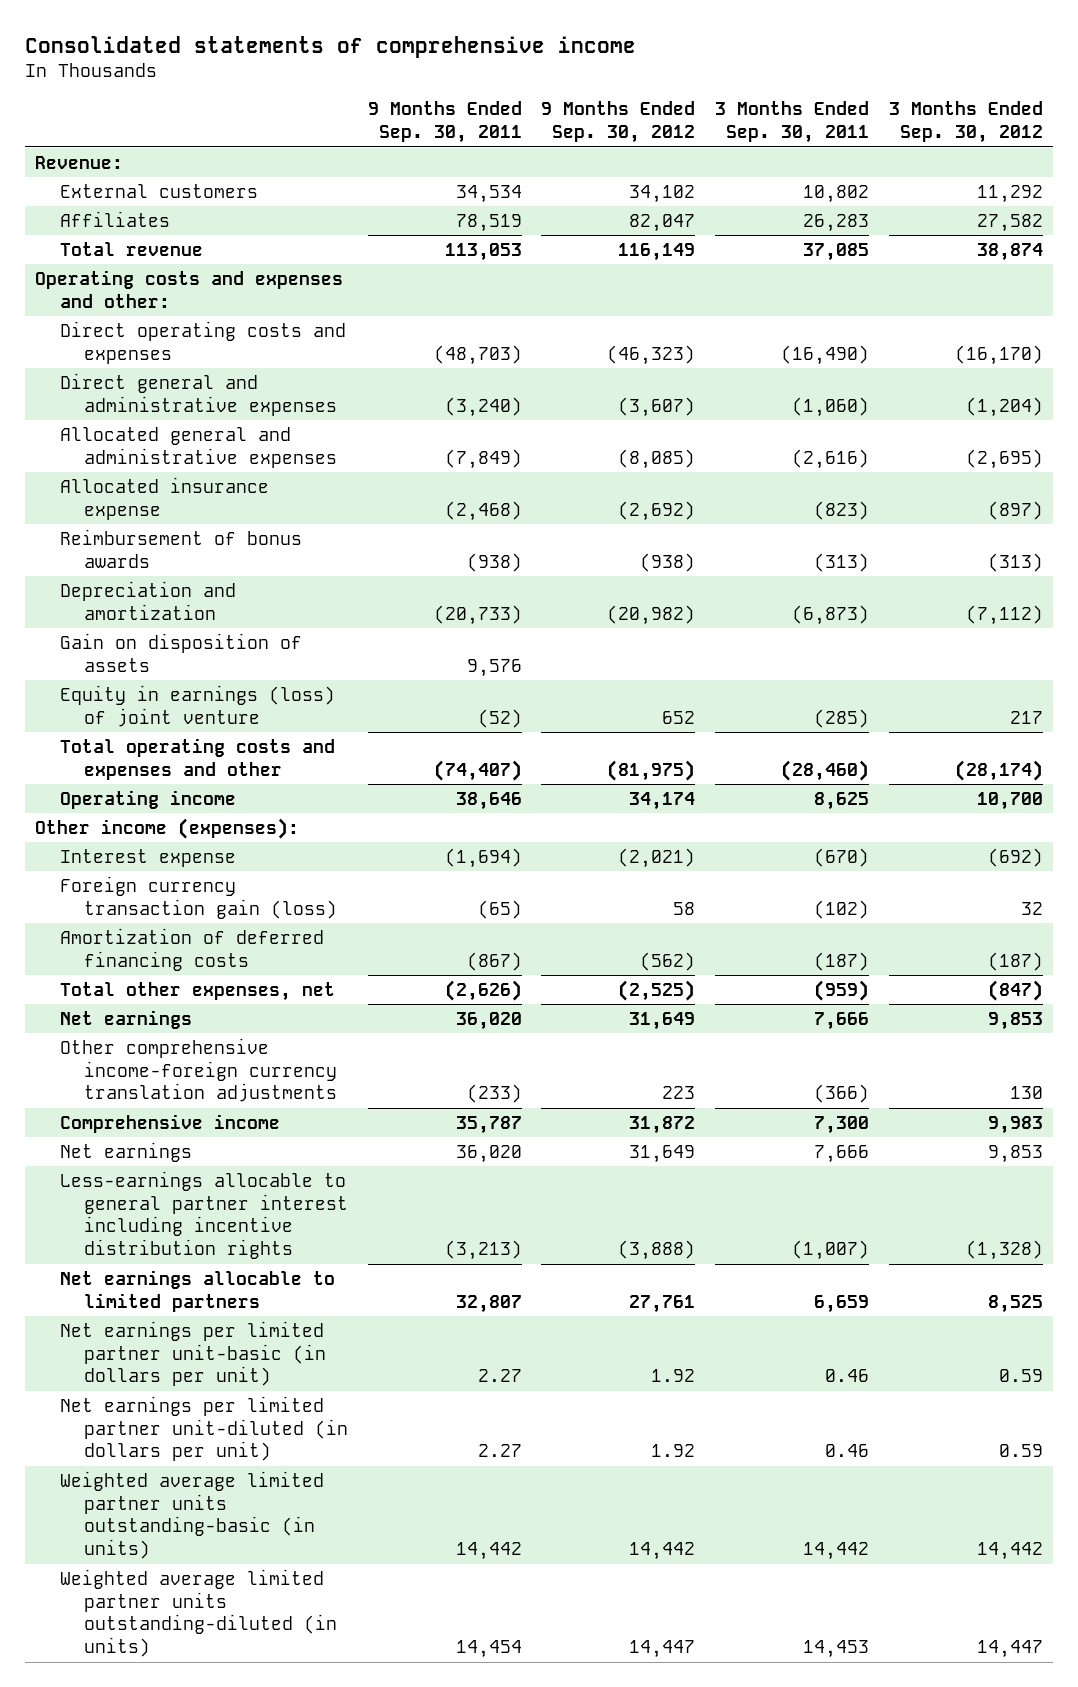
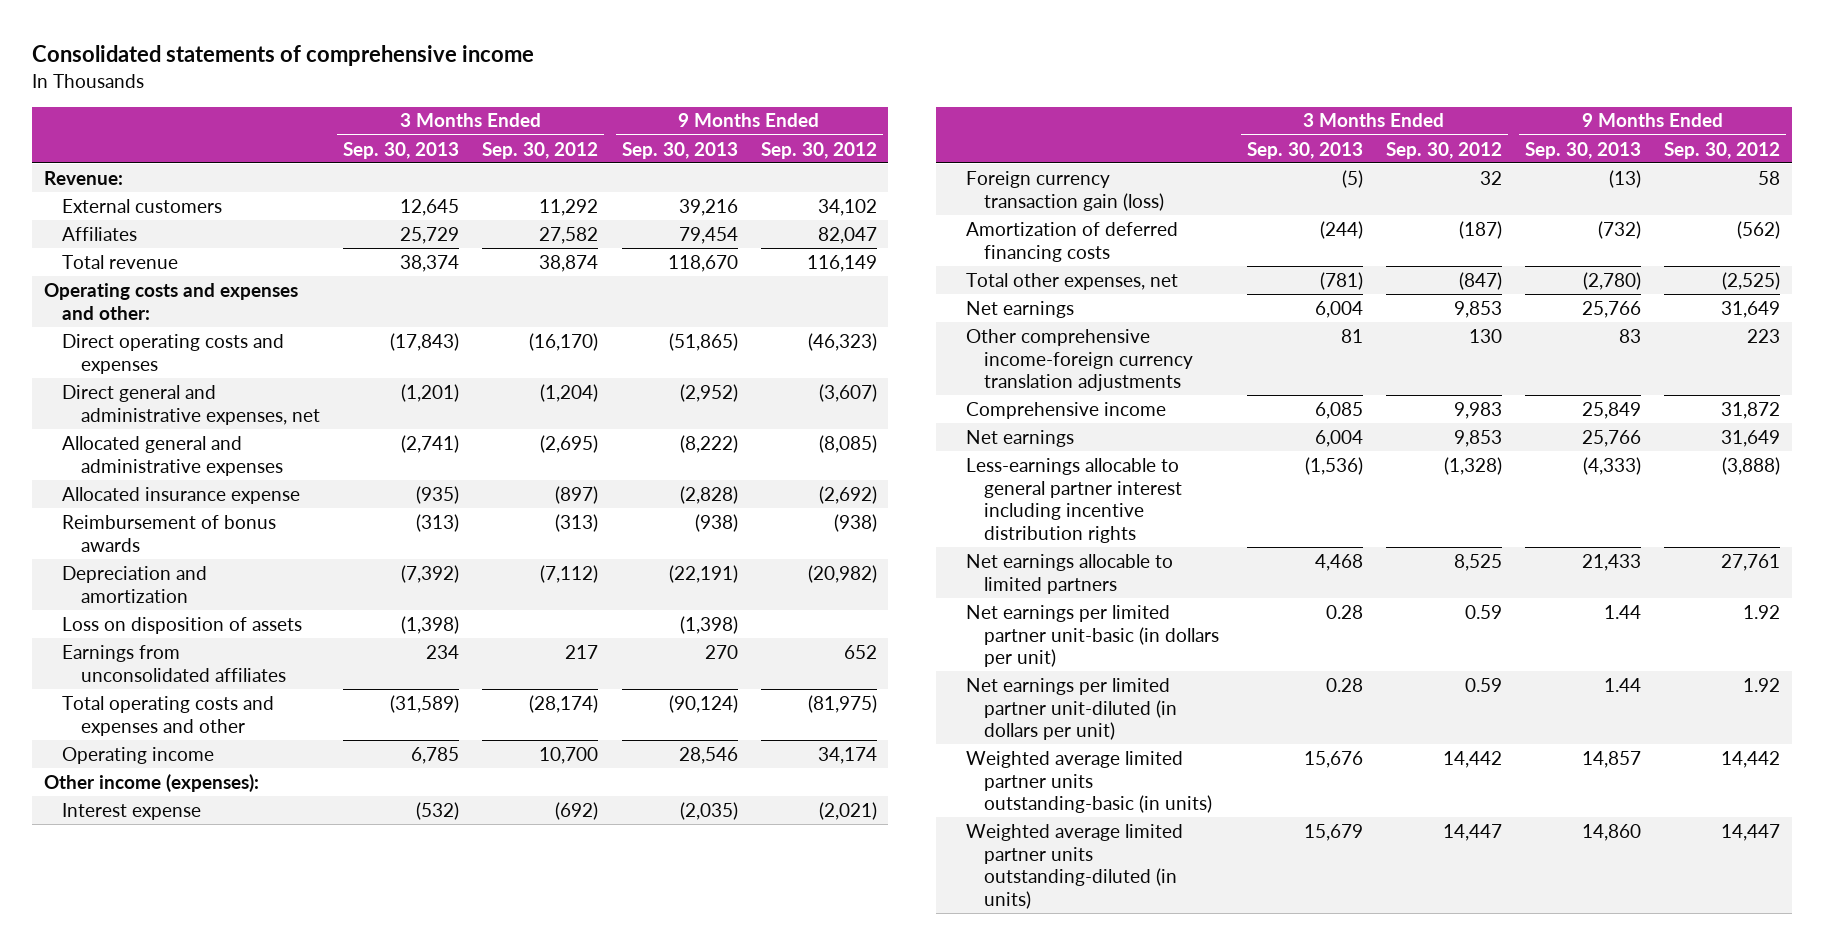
- | 9 Months Ended Sep. 30, 2011 | 9 Months Ended Sep. 30, 2012 | 3 Months Ended Sep. 30, 2011 | 3 Months Ended Sep. 30, 2012
+ | 3 Months Ended Sep. 30, 2013 | 3 Months Ended Sep. 30, 2012 | 9 Months Ended Sep. 30, 2013 | 9 Months Ended Sep. 30, 2012
- Direct general and administrative expenses | (3,240) | (3,607) | (1,060) | (1,204)
+ Direct general and administrative expenses, net | (1,201) | (1,204) | (2,952) | (3,607)
- Gain on disposition of assets | 9,576 | | |
- Equity in earnings (loss) of joint venture | (52) | 652 | (285) | 217
+ Loss on disposition of assets | (1,398) | | (1,398) |
+ Earnings from unconsolidated affiliates | 234 | 217 | 270 | 652

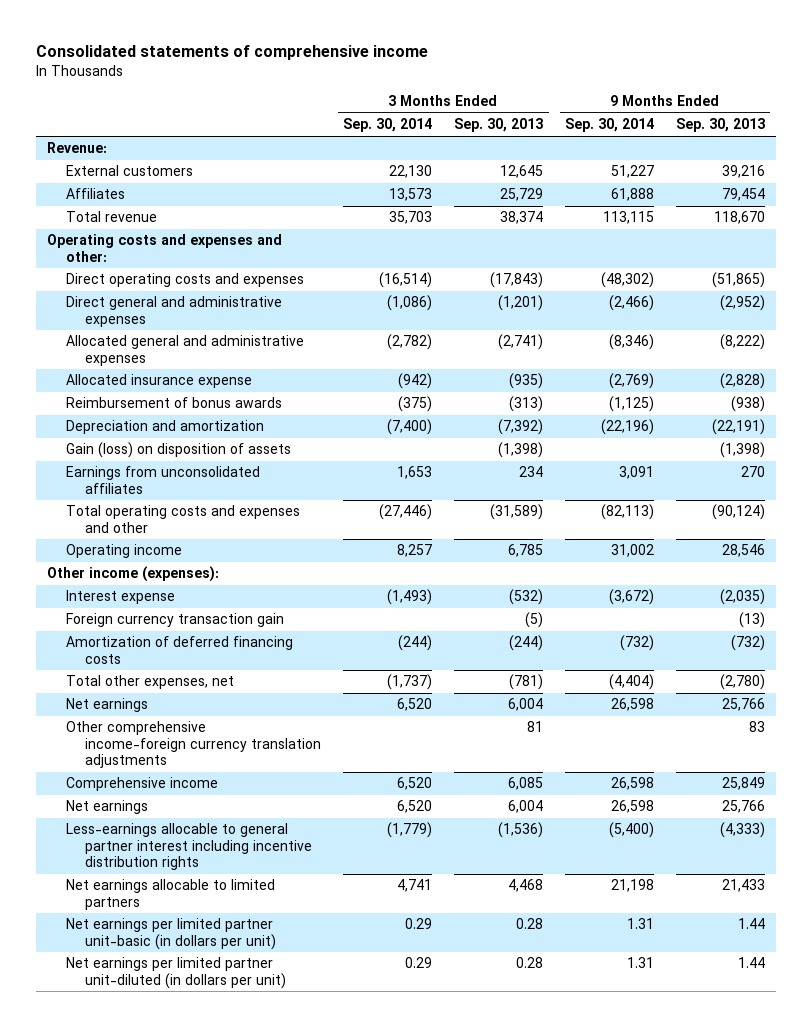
- | 3 Months Ended Sep. 30, 2013 | 3 Months Ended Sep. 30, 2012 | 9 Months Ended Sep. 30, 2013 | 9 Months Ended Sep. 30, 2012
+ | 3 Months Ended Sep. 30, 2014 | 3 Months Ended Sep. 30, 2013 | 9 Months Ended Sep. 30, 2014 | 9 Months Ended Sep. 30, 2013
- Direct general and administrative expenses, net | (1,201) | (1,204) | (2,952) | (3,607)
+ Direct general and administrative expenses | (1,086) | (1,201) | (2,466) | (2,952)
- Loss on disposition of assets | (1,398) | | (1,398) |
+ Gain (loss) on disposition of assets | | (1,398) | | (1,398)
- Foreign currency transaction gain (loss) | (5) | 32 | (13) | 58
+ Foreign currency transaction gain | | (5) | | (13)
- Weighted average limited partner units outstanding-basic (in units) | 15,676 | 14,442 | 14,857 | 14,442
- Weighted average limited partner units outstanding-diluted (in units) | 15,679 | 14,447 | 14,860 | 14,447

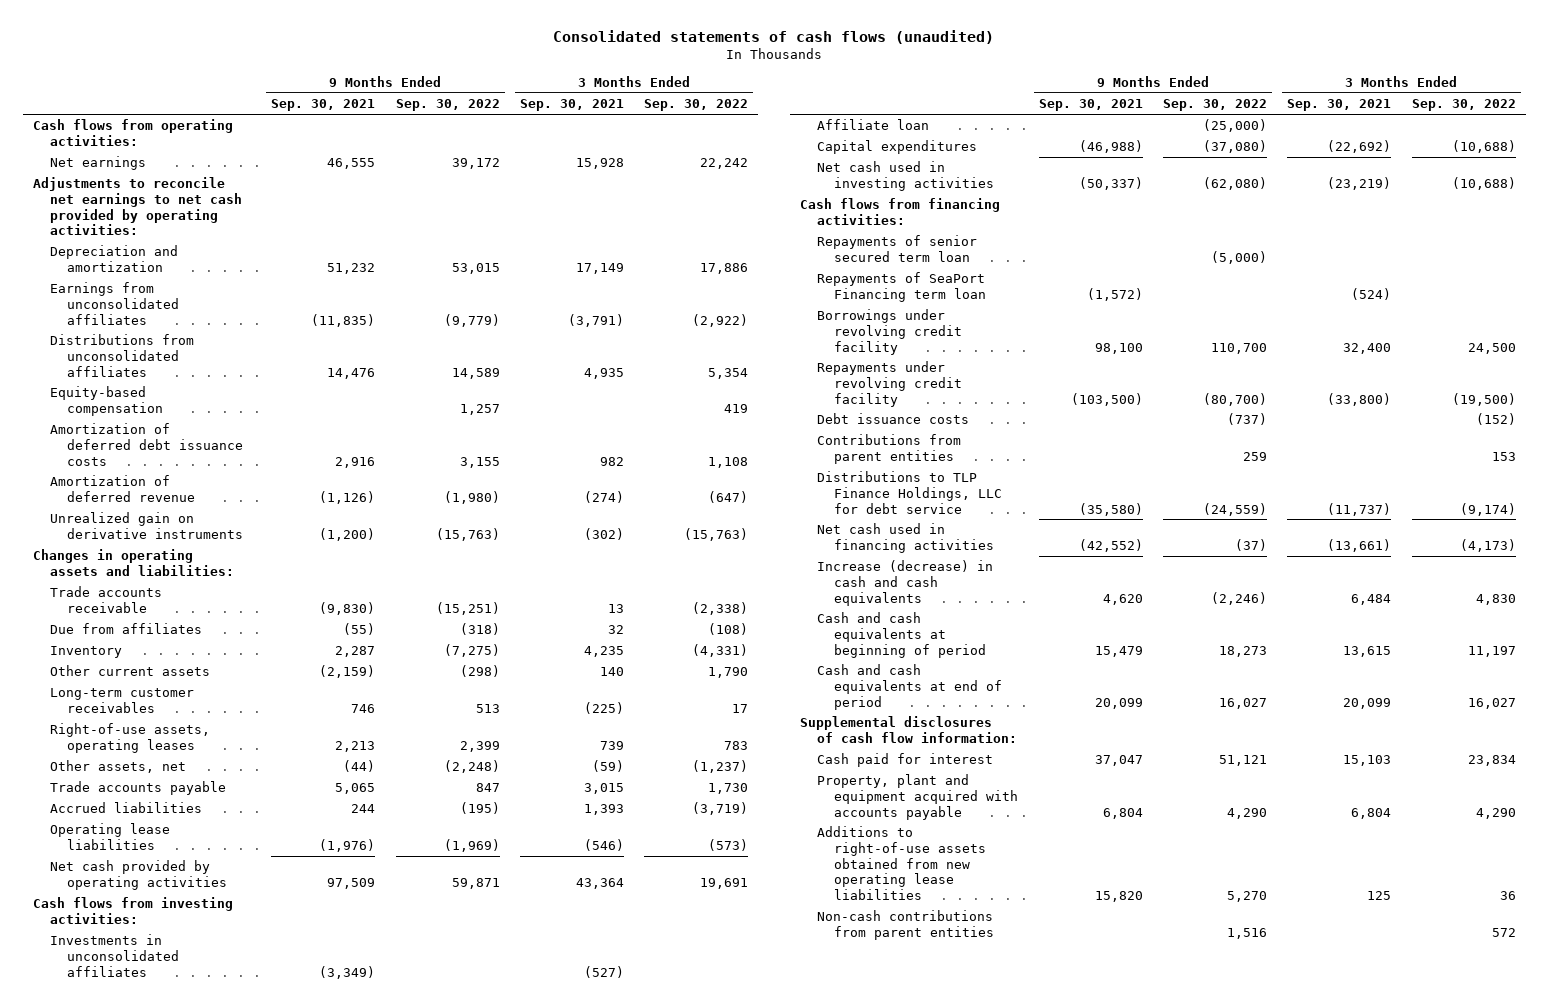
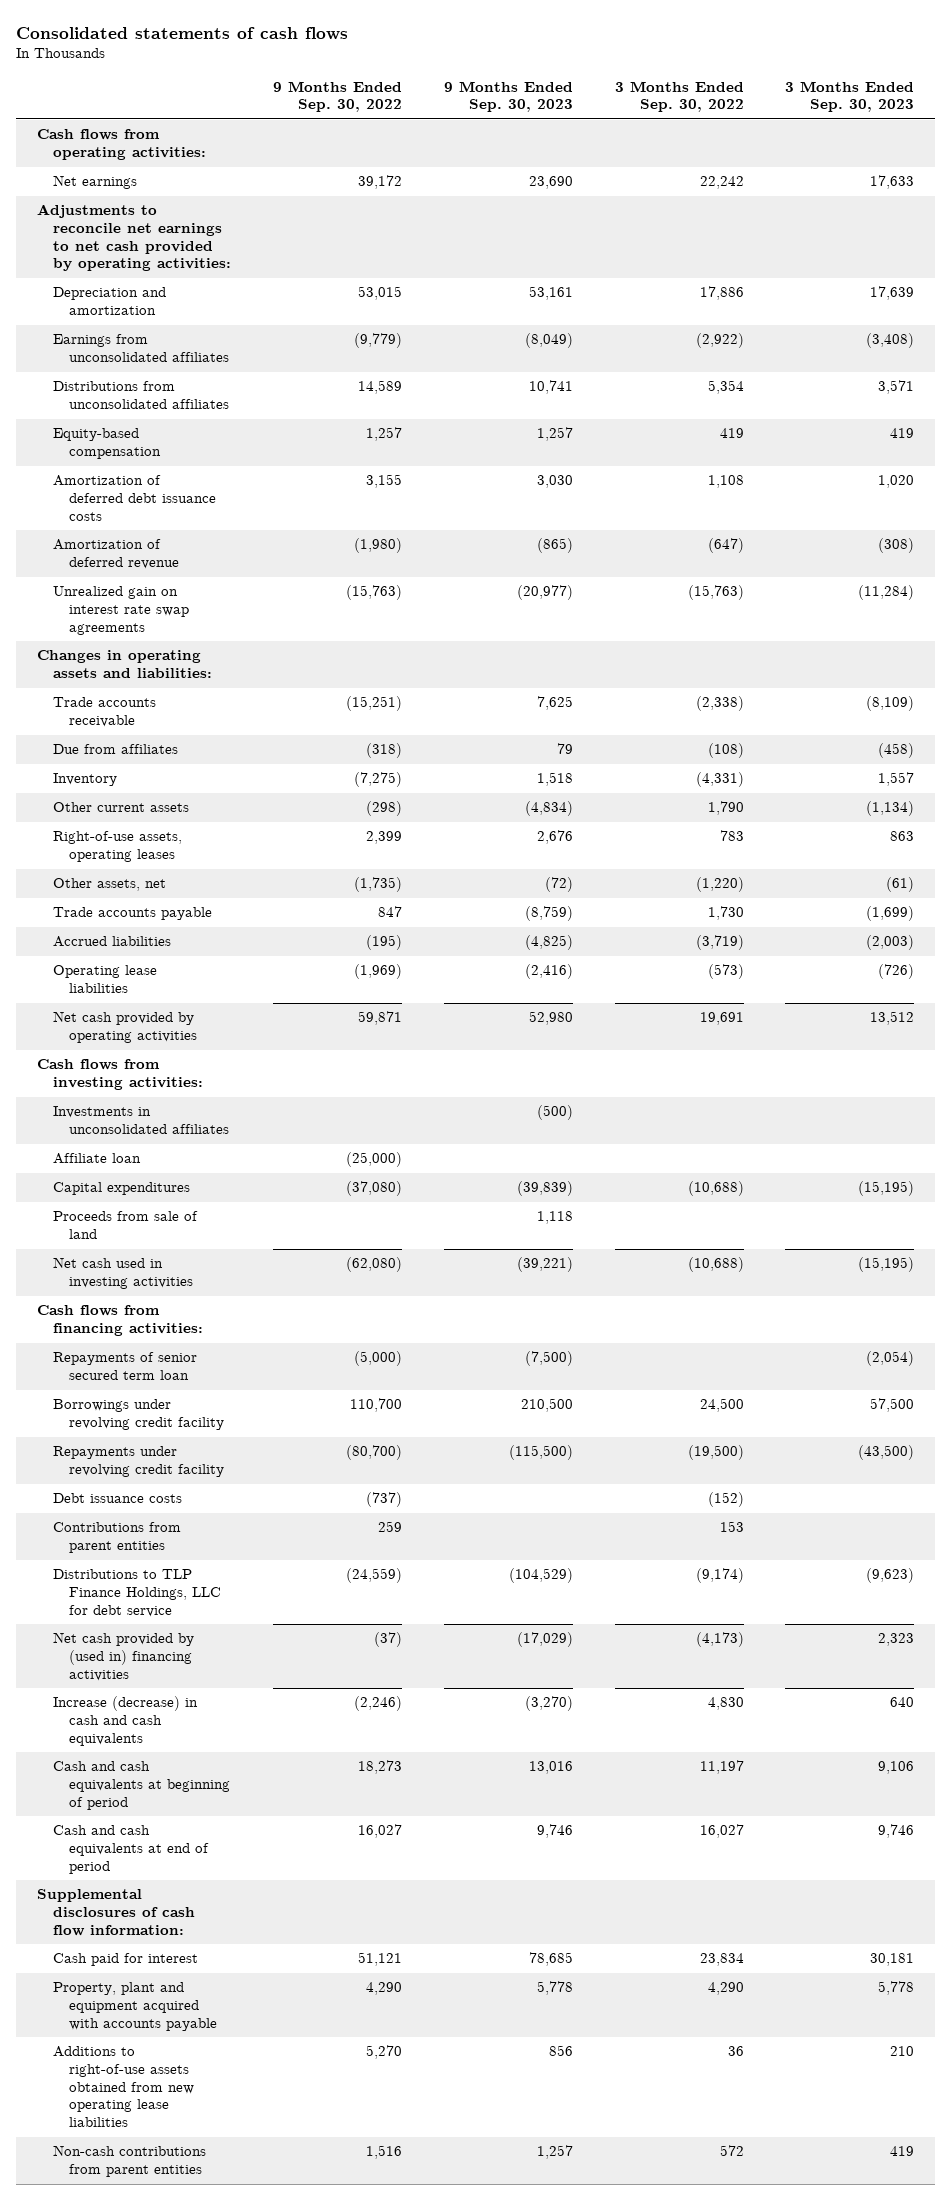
- Consolidated statements of cash flows (unaudited)
+ Consolidated statements of cash flows
- | 9 Months Ended Sep. 30, 2021 | 9 Months Ended Sep. 30, 2022 | 3 Months Ended Sep. 30, 2021 | 3 Months Ended Sep. 30, 2022
+ | 9 Months Ended Sep. 30, 2022 | 9 Months Ended Sep. 30, 2023 | 3 Months Ended Sep. 30, 2022 | 3 Months Ended Sep. 30, 2023
- Unrealized gain on derivative instruments | (1,200) | (15,763) | (302) | (15,763)
+ Unrealized gain on interest rate swap agreements | (15,763) | (20,977) | (15,763) | (11,284)
- Long-term customer receivables | 746 | 513 | (225) | 17
- Other assets, net | (44) | (2,248) | (59) | (1,237)
+ Other assets, net | (1,735) | (72) | (1,220) | (61)
+ Proceeds from sale of land | | 1,118 | |
- Repayments of SeaPort Financing term loan | (1,572) | | (524) |
- Net cash used in financing activities | (42,552) | (37) | (13,661) | (4,173)
+ Net cash provided by (used in) financing activities | (37) | (17,029) | (4,173) | 2,323

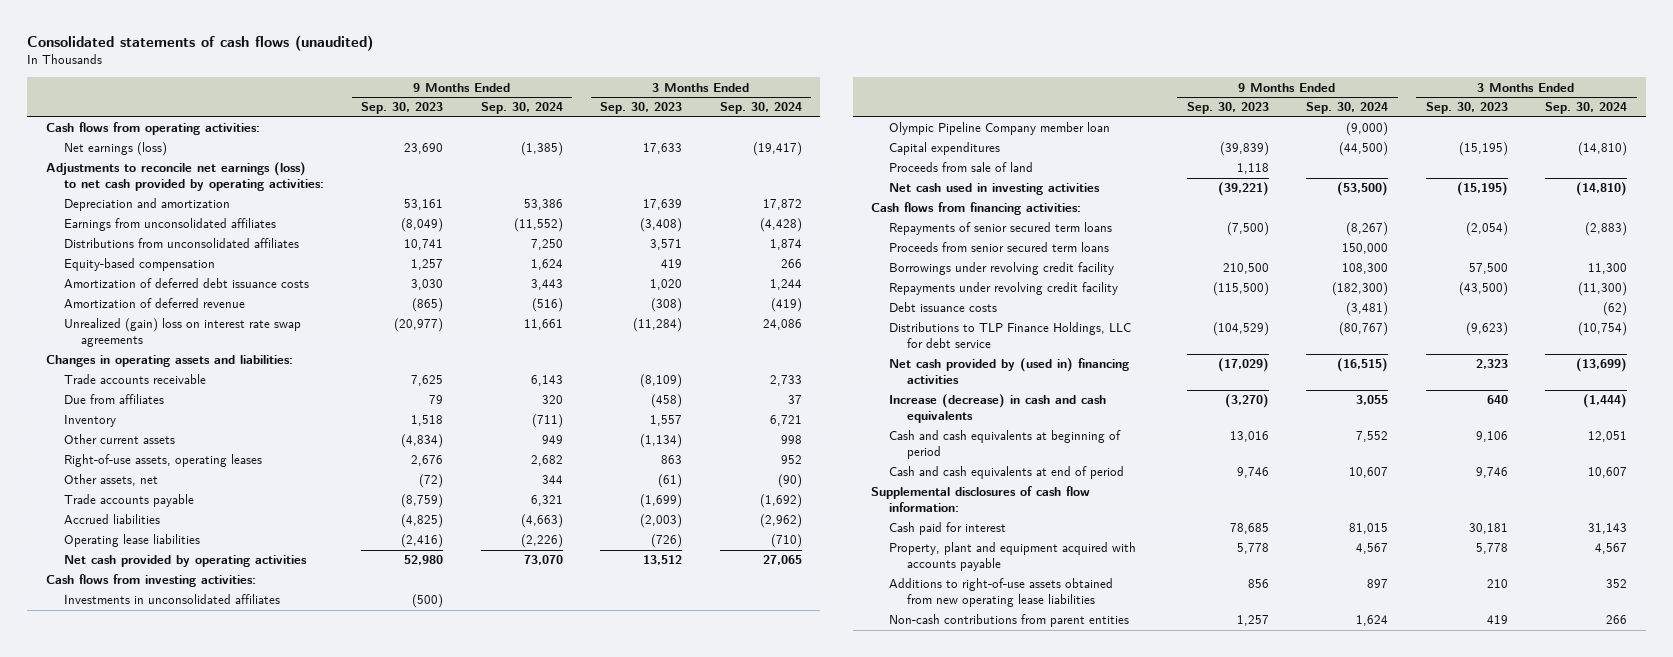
- Consolidated statements of cash flows
+ Consolidated statements of cash flows (unaudited)
- | 9 Months Ended Sep. 30, 2022 | 9 Months Ended Sep. 30, 2023 | 3 Months Ended Sep. 30, 2022 | 3 Months Ended Sep. 30, 2023
+ | 9 Months Ended Sep. 30, 2023 | 9 Months Ended Sep. 30, 2024 | 3 Months Ended Sep. 30, 2023 | 3 Months Ended Sep. 30, 2024
- Net earnings | 39,172 | 23,690 | 22,242 | 17,633
- Adjustments to reconcile net earnings to net cash provided by operating activities:
+ Net earnings (loss) | 23,690 | (1,385) | 17,633 | (19,417)
+ Adjustments to reconcile net earnings (loss) to net cash provided by operating activities:
- Unrealized gain on interest rate swap agreements | (15,763) | (20,977) | (15,763) | (11,284)
+ Unrealized (gain) loss on interest rate swap agreements | (20,977) | 11,661 | (11,284) | 24,086
- Affiliate loan | (25,000) | | |
+ Olympic Pipeline Company member loan | | (9,000) | |
- Repayments of senior secured term loan | (5,000) | (7,500) | | (2,054)
+ Repayments of senior secured term loans | (7,500) | (8,267) | (2,054) | (2,883)
+ Proceeds from senior secured term loans | | 150,000 | |
- Contributions from parent entities | 259 | | 153 |

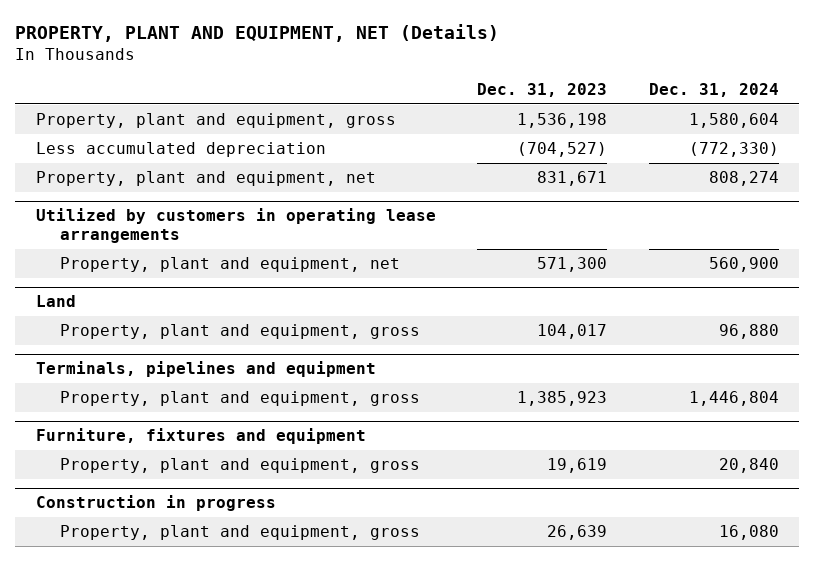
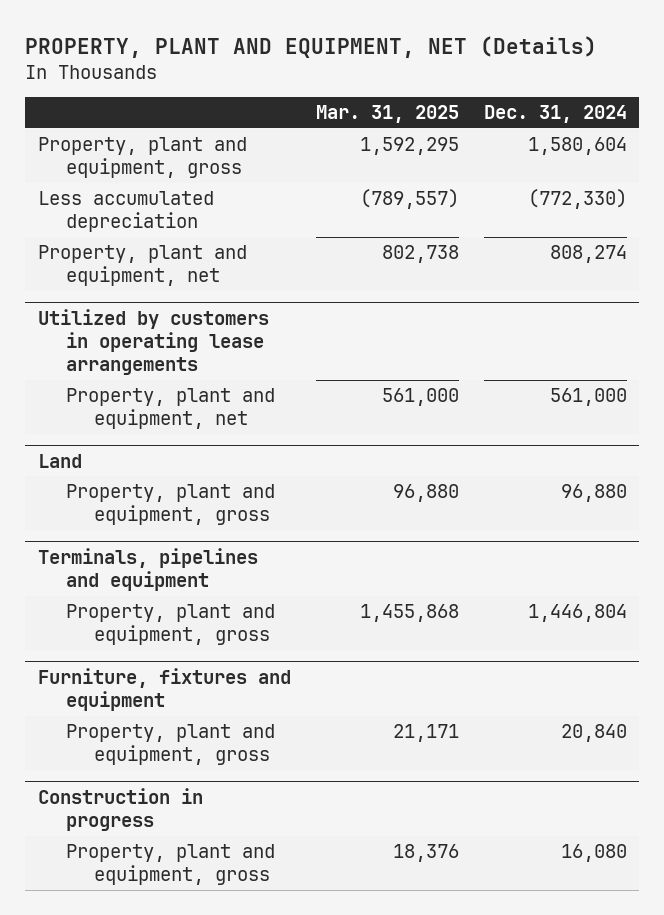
- | Dec. 31, 2023 | Dec. 31, 2024
+ | Mar. 31, 2025 | Dec. 31, 2024
@ Utilized by customers in operating lease arrangements
- Property, plant and equipment, net | 571,300 | 560,900
+ Property, plant and equipment, net | 561,000 | 561,000

